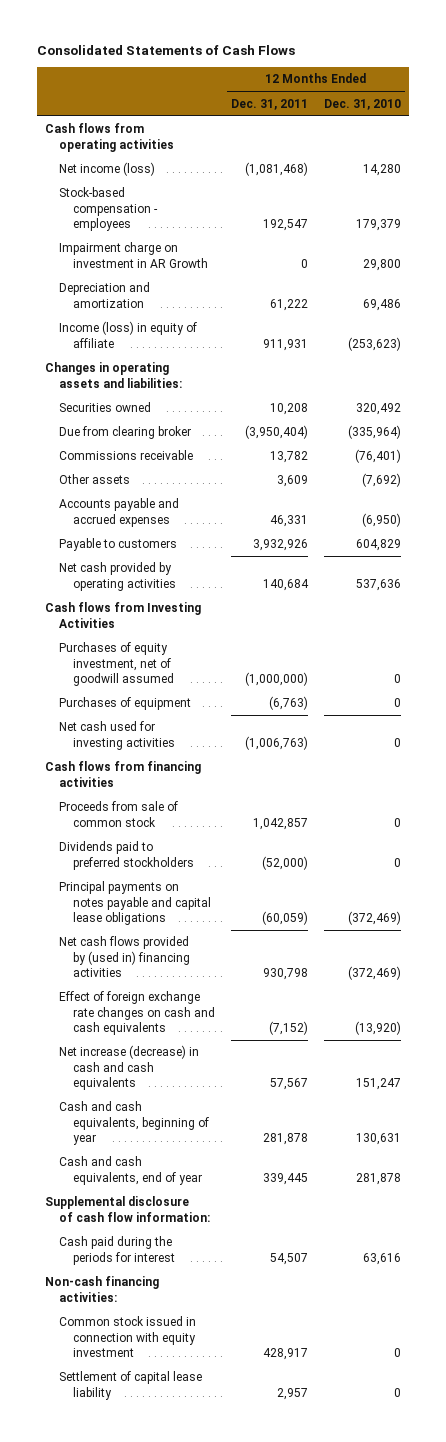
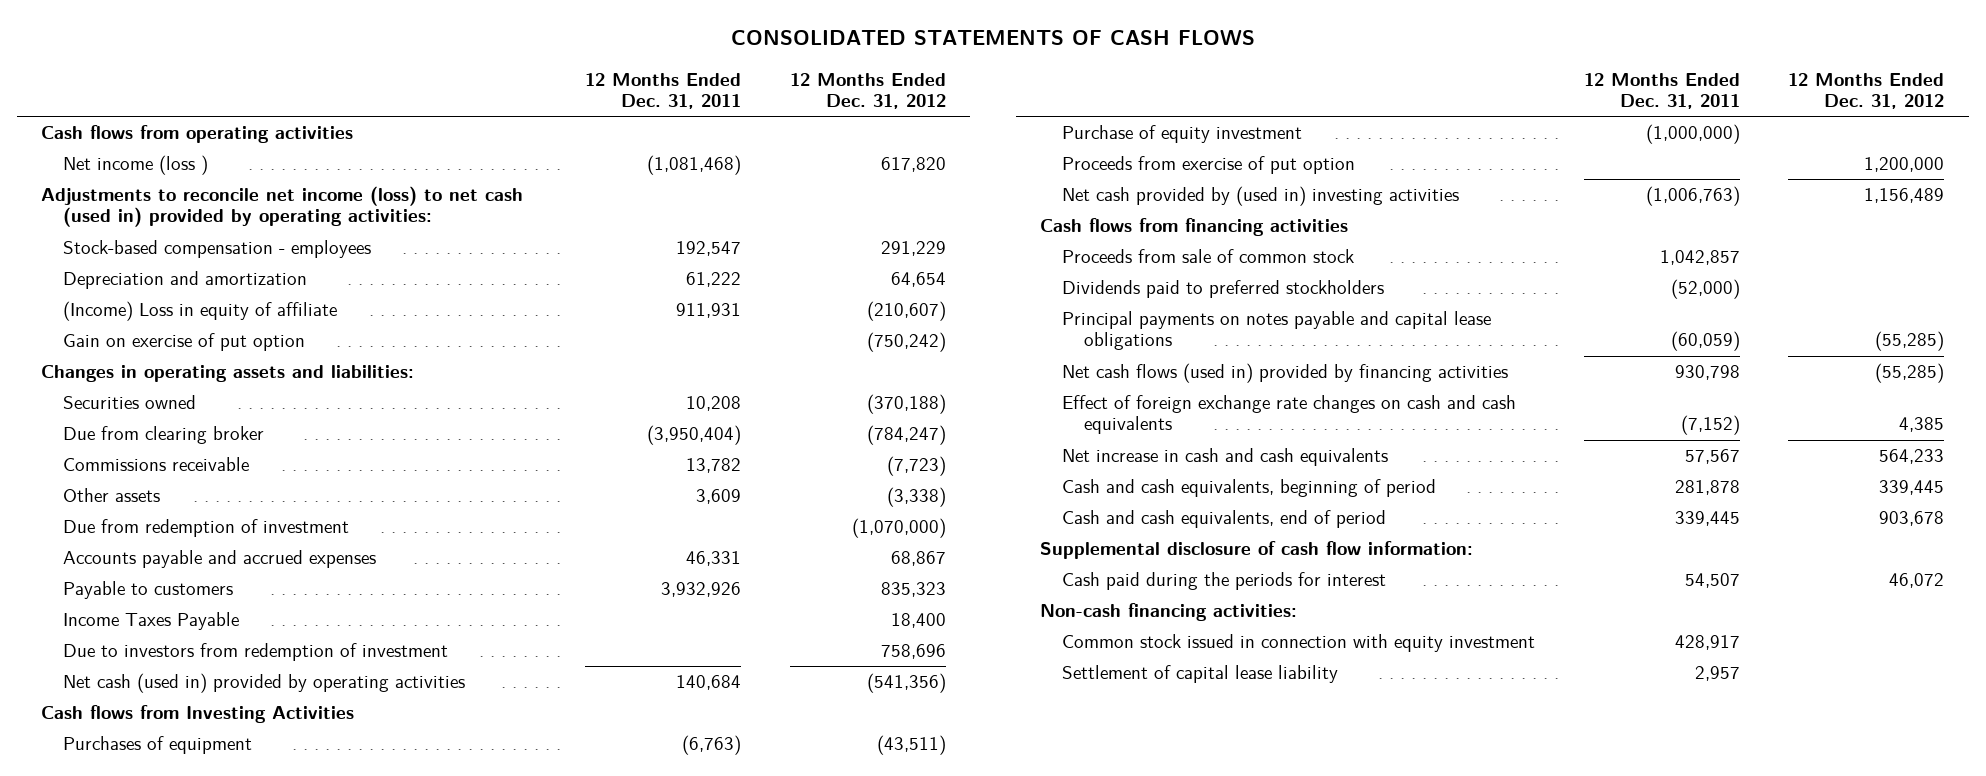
- Consolidated Statements of Cash Flows
+ CONSOLIDATED STATEMENTS OF CASH FLOWS
- | 12 Months Ended Dec. 31, 2011 | 12 Months Ended Dec. 31, 2010
+ | 12 Months Ended Dec. 31, 2011 | 12 Months Ended Dec. 31, 2012
- Net income (loss) | (1,081,468) | 14,280
+ Net income (loss ) | (1,081,468) | 617,820
+ Adjustments to reconcile net income (loss) to net cash (used in) provided by operating activities:
- Impairment charge on investment in AR Growth | 0 | 29,800
- Income (loss) in equity of affiliate | 911,931 | (253,623)
+ (Income) Loss in equity of affiliate | 911,931 | (210,607)
+ Gain on exercise of put option | | (750,242)
+ Due from redemption of investment | | (1,070,000)
- Net cash provided by operating activities | 140,684 | 537,636
+ Income Taxes Payable | | 18,400
+ Due to investors from redemption of investment | | 758,696
+ Net cash (used in) provided by operating activities | 140,684 | (541,356)
- Purchases of equity investment, net of goodwill assumed | (1,000,000) | 0
- Net cash used for investing activities | (1,006,763) | 0
+ Purchase of equity investment | (1,000,000) |
+ Proceeds from exercise of put option | | 1,200,000
+ Net cash provided by (used in) investing activities | (1,006,763) | 1,156,489
- Net cash flows provided by (used in) financing activities | 930,798 | (372,469)
+ Net cash flows (used in) provided by financing activities | 930,798 | (55,285)
- Net increase (decrease) in cash and cash equivalents | 57,567 | 151,247
- Cash and cash equivalents, beginning of year | 281,878 | 130,631
- Cash and cash equivalents, end of year | 339,445 | 281,878
+ Net increase in cash and cash equivalents | 57,567 | 564,233
+ Cash and cash equivalents, beginning of period | 281,878 | 339,445
+ Cash and cash equivalents, end of period | 339,445 | 903,678

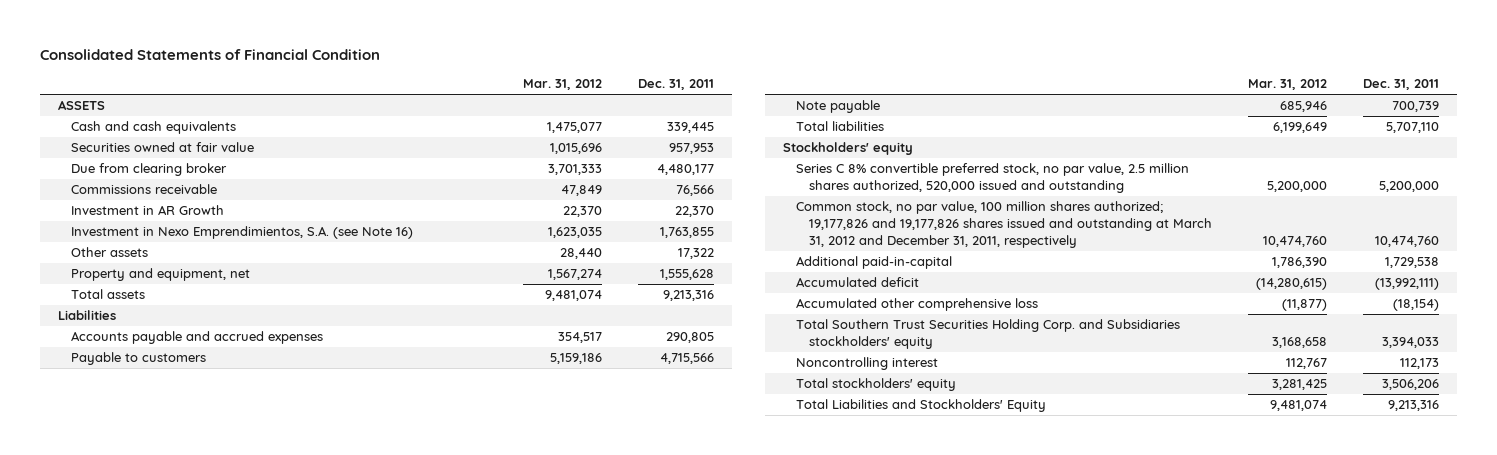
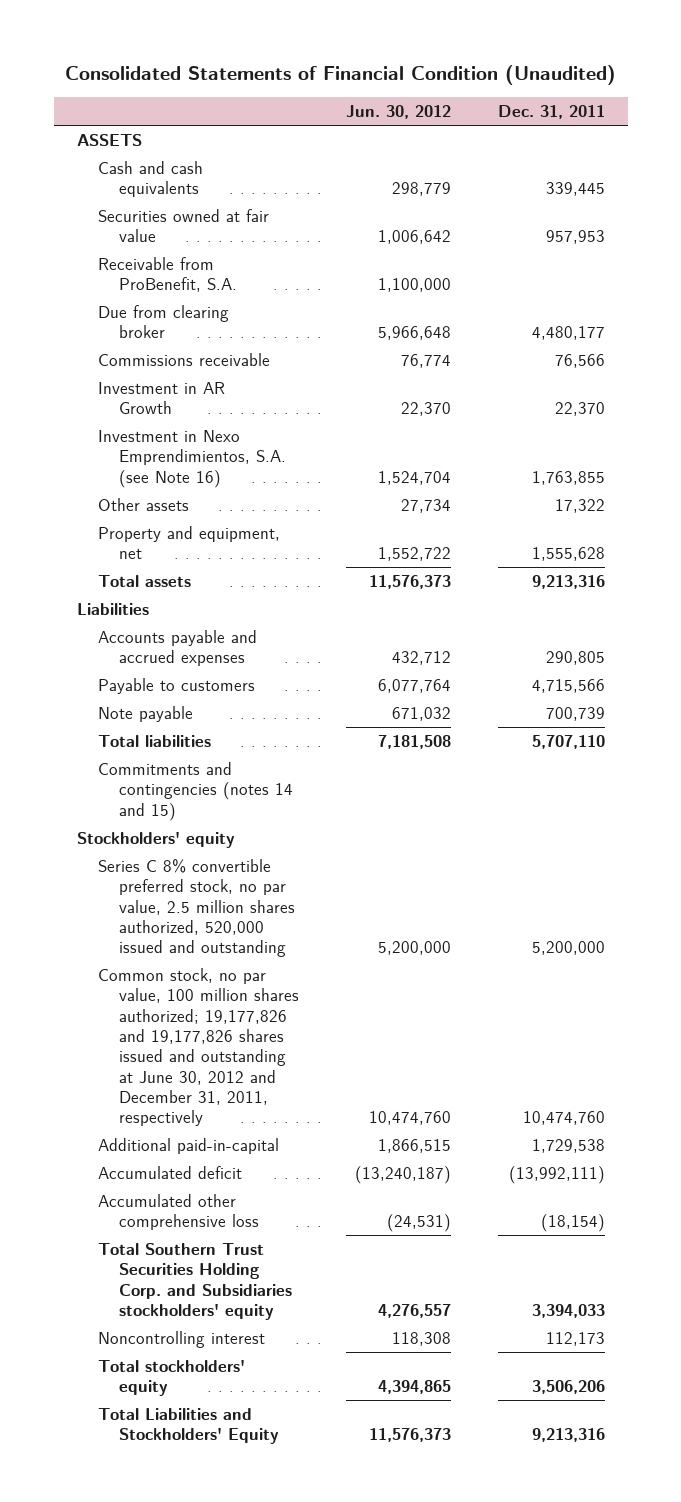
- Consolidated Statements of Financial Condition
+ Consolidated Statements of Financial Condition (Unaudited)
- | Mar. 31, 2012 | Dec. 31, 2011
+ | Jun. 30, 2012 | Dec. 31, 2011
+ Receivable from ProBenefit, S.A. | 1,100,000 |
+ Commitments and contingencies (notes 14 and 15)
- Common stock, no par value, 100 million shares authorized; 19,177,826 and 19,177,826 shares issued and outstanding at March 31, 2012 and December 31, 2011, respectively | 10,474,760 | 10,474,760
+ Common stock, no par value, 100 million shares authorized; 19,177,826 and 19,177,826 shares issued and outstanding at June 30, 2012 and December 31, 2011, respectively | 10,474,760 | 10,474,760

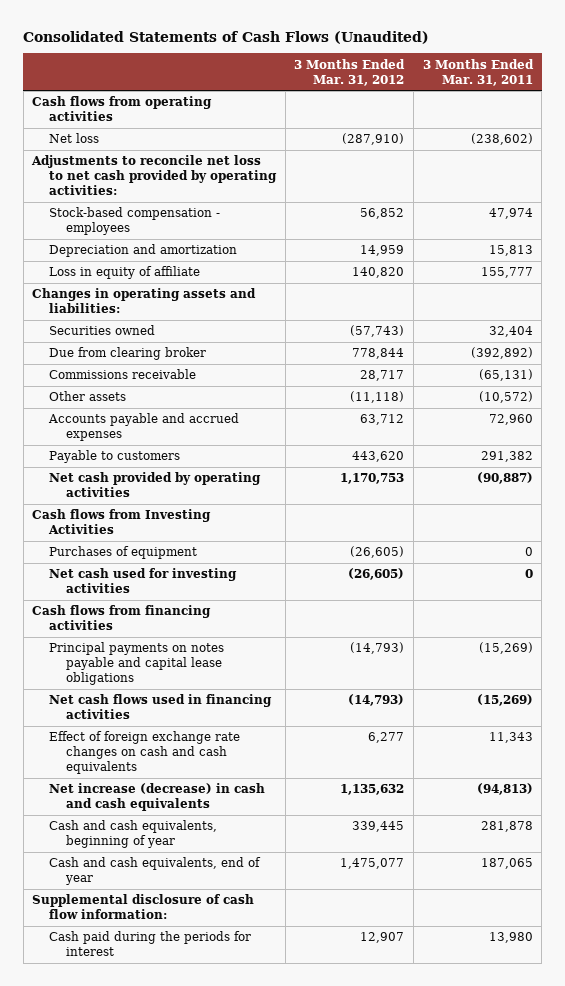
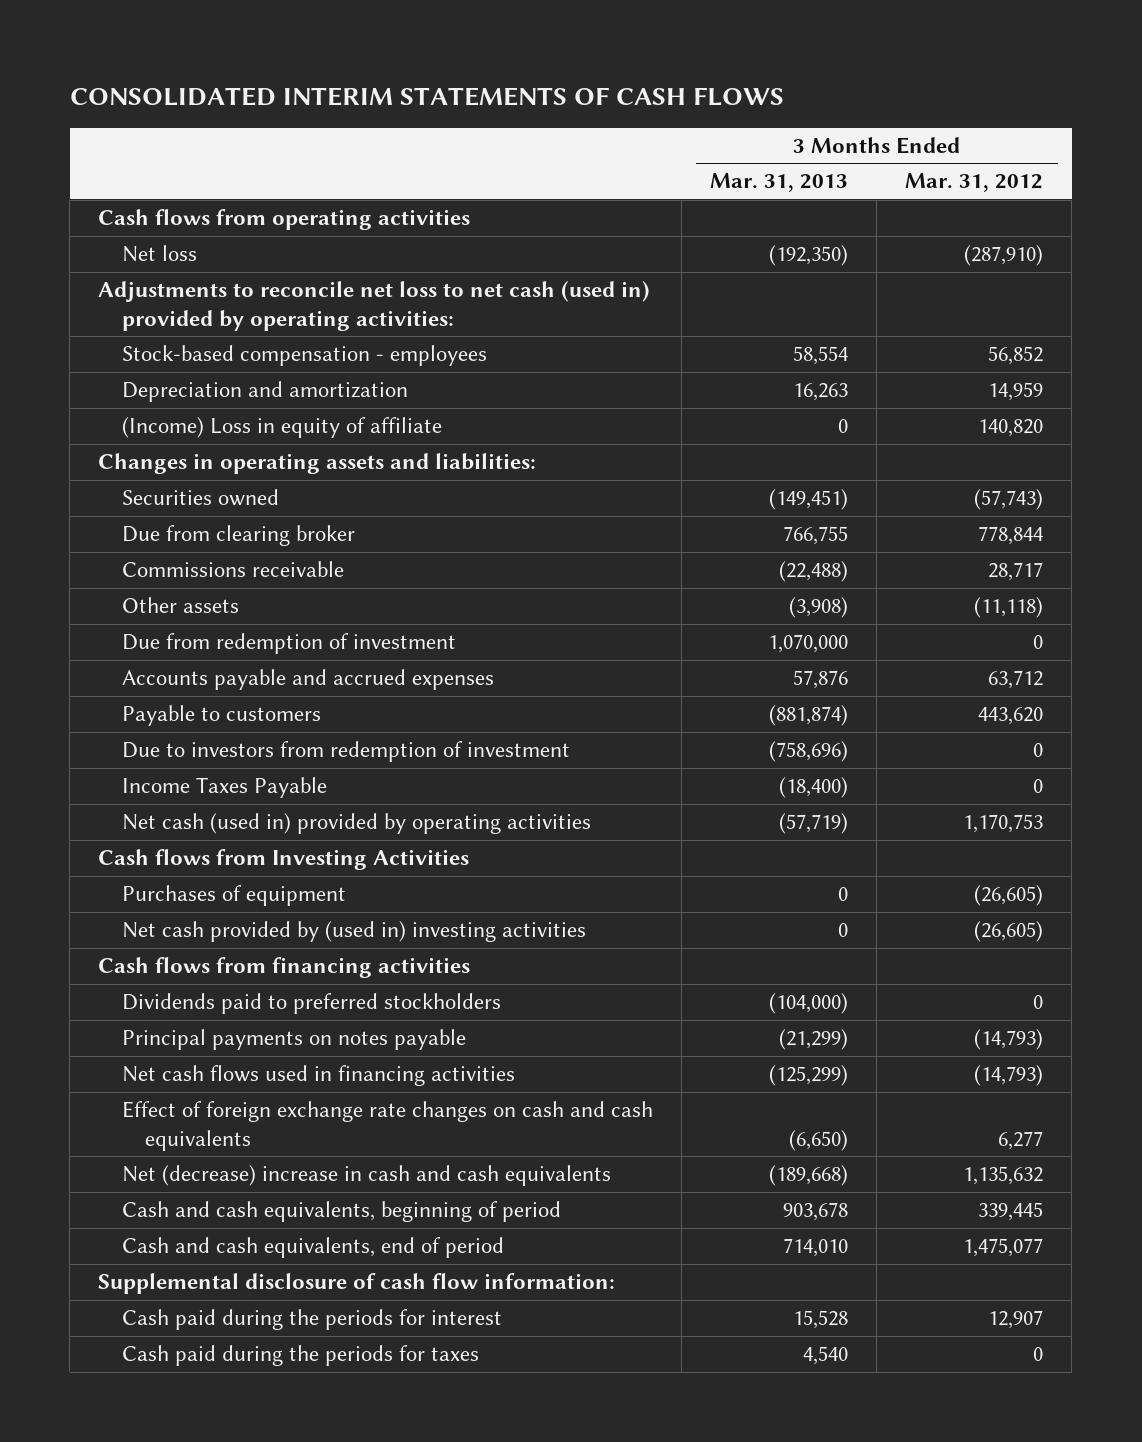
- Consolidated Statements of Cash Flows (Unaudited)
+ CONSOLIDATED INTERIM STATEMENTS OF CASH FLOWS
- | 3 Months Ended Mar. 31, 2012 | 3 Months Ended Mar. 31, 2011
+ | 3 Months Ended Mar. 31, 2013 | 3 Months Ended Mar. 31, 2012
- Adjustments to reconcile net loss to net cash provided by operating activities:
+ Adjustments to reconcile net loss to net cash (used in) provided by operating activities:
- Loss in equity of affiliate | 140,820 | 155,777
+ (Income) Loss in equity of affiliate | 0 | 140,820
+ Due from redemption of investment | 1,070,000 | 0
- Net cash provided by operating activities | 1,170,753 | (90,887)
+ Due to investors from redemption of investment | (758,696) | 0
+ Income Taxes Payable | (18,400) | 0
+ Net cash (used in) provided by operating activities | (57,719) | 1,170,753
- Net cash used for investing activities | (26,605) | 0
+ Net cash provided by (used in) investing activities | 0 | (26,605)
- Principal payments on notes payable and capital lease obligations | (14,793) | (15,269)
+ Dividends paid to preferred stockholders | (104,000) | 0
+ Principal payments on notes payable | (21,299) | (14,793)
- Net increase (decrease) in cash and cash equivalents | 1,135,632 | (94,813)
- Cash and cash equivalents, beginning of year | 339,445 | 281,878
- Cash and cash equivalents, end of year | 1,475,077 | 187,065
+ Net (decrease) increase in cash and cash equivalents | (189,668) | 1,135,632
+ Cash and cash equivalents, beginning of period | 903,678 | 339,445
+ Cash and cash equivalents, end of period | 714,010 | 1,475,077
+ Cash paid during the periods for taxes | 4,540 | 0

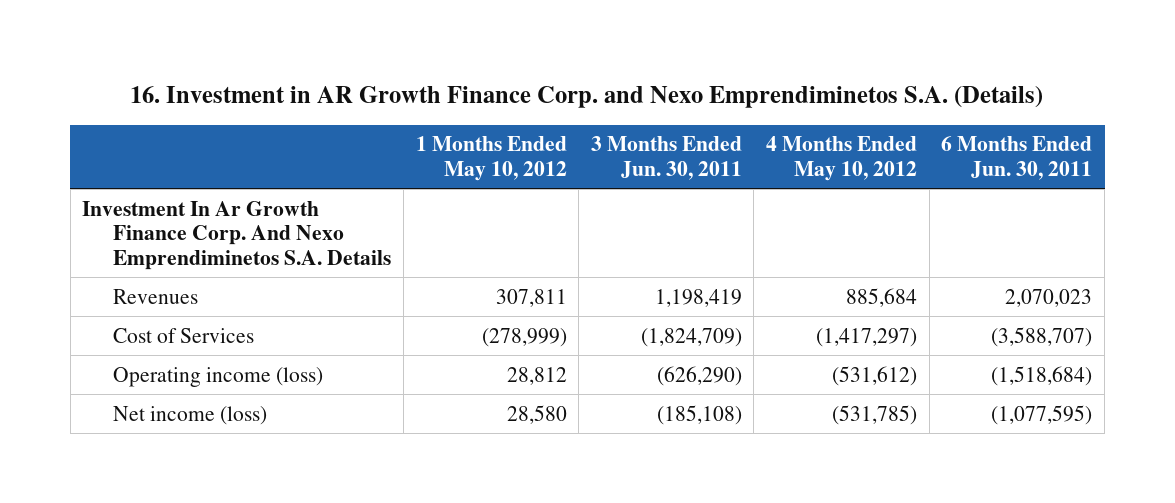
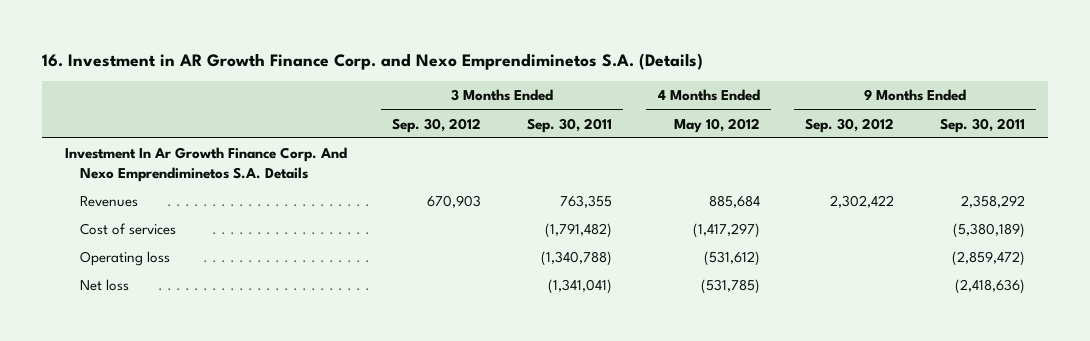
- | 1 Months Ended May 10, 2012 | 3 Months Ended Jun. 30, 2011 | 4 Months Ended May 10, 2012 | 6 Months Ended Jun. 30, 2011
+ | 3 Months Ended Sep. 30, 2012 | 3 Months Ended Sep. 30, 2011 | 4 Months Ended May 10, 2012 | 9 Months Ended Sep. 30, 2012 | 9 Months Ended Sep. 30, 2011
- Cost of Services | (278,999) | (1,824,709) | (1,417,297) | (3,588,707)
- Operating income (loss) | 28,812 | (626,290) | (531,612) | (1,518,684)
- Net income (loss) | 28,580 | (185,108) | (531,785) | (1,077,595)
+ Cost of services | | (1,791,482) | (1,417,297) | | (5,380,189)
+ Operating loss | | (1,340,788) | (531,612) | | (2,859,472)
+ Net loss | | (1,341,041) | (531,785) | | (2,418,636)

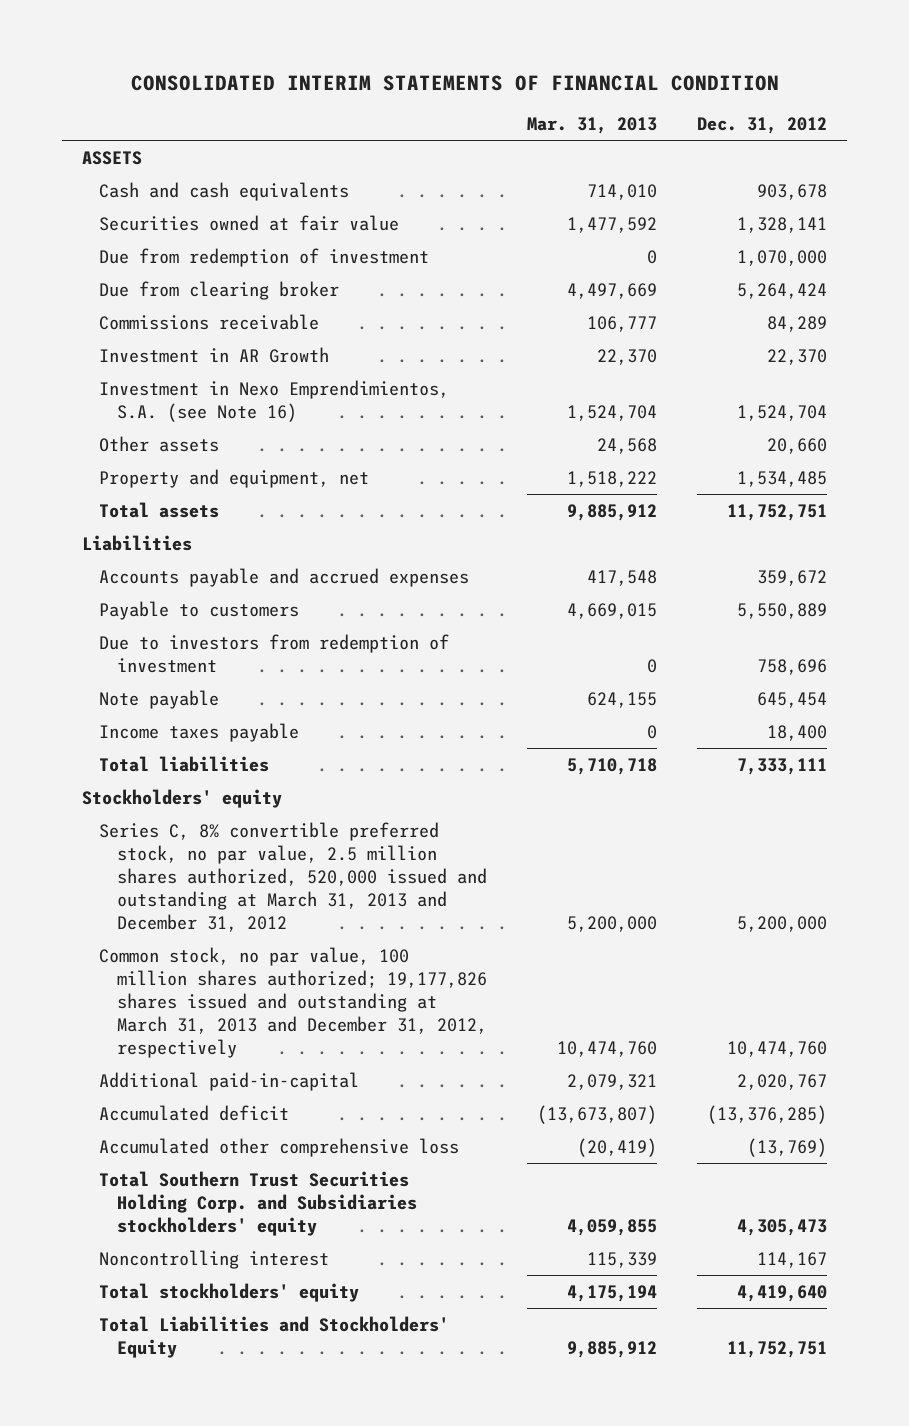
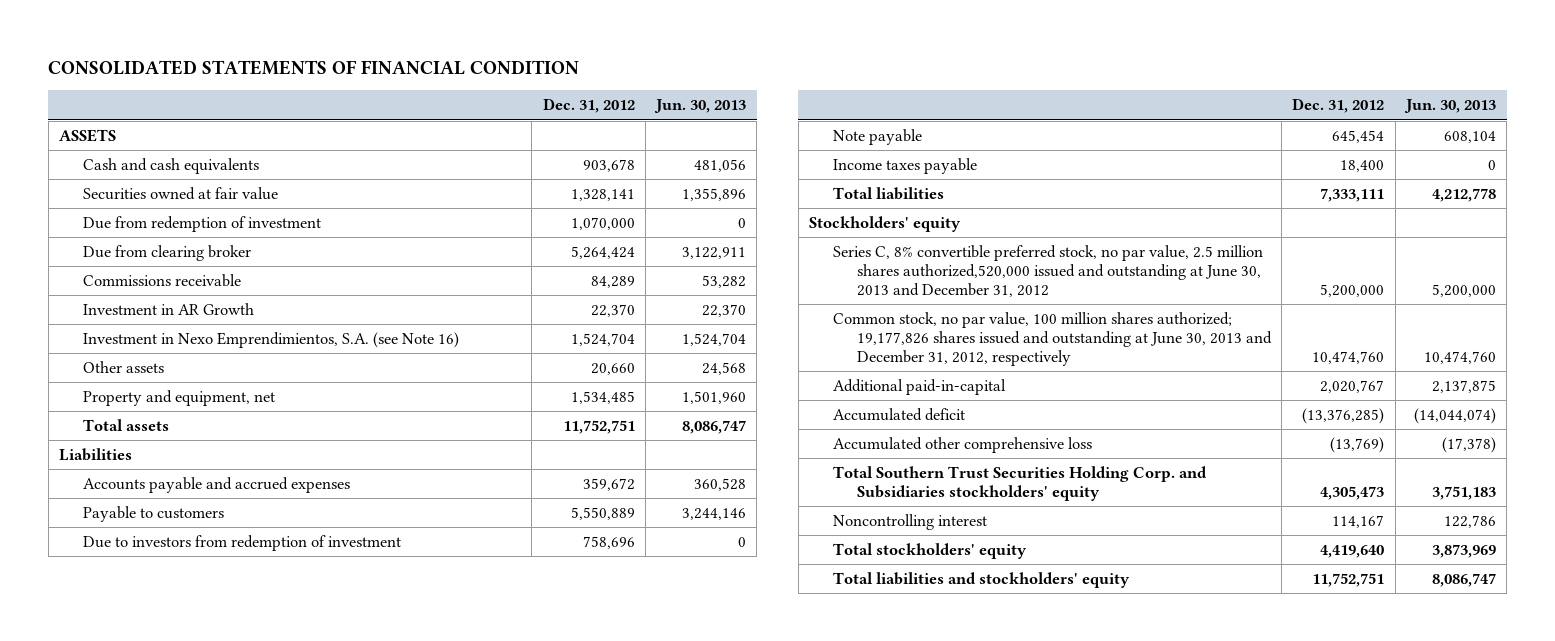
- CONSOLIDATED INTERIM STATEMENTS OF FINANCIAL CONDITION
+ CONSOLIDATED STATEMENTS OF FINANCIAL CONDITION
- | Mar. 31, 2013 | Dec. 31, 2012
+ | Dec. 31, 2012 | Jun. 30, 2013
- Series C, 8% convertible preferred stock, no par value, 2.5 million shares authorized, 520,000 issued and outstanding at March 31, 2013 and December 31, 2012 | 5,200,000 | 5,200,000
- Common stock, no par value, 100 million shares authorized; 19,177,826 shares issued and outstanding at March 31, 2013 and December 31, 2012, respectively | 10,474,760 | 10,474,760
+ Series C, 8% convertible preferred stock, no par value, 2.5 million shares authorized,520,000 issued and outstanding at June 30, 2013 and December 31, 2012 | 5,200,000 | 5,200,000
+ Common stock, no par value, 100 million shares authorized; 19,177,826 shares issued and outstanding at June 30, 2013 and December 31, 2012, respectively | 10,474,760 | 10,474,760
- Total Liabilities and Stockholders' Equity | 9,885,912 | 11,752,751
+ Total liabilities and stockholders' equity | 11,752,751 | 8,086,747

